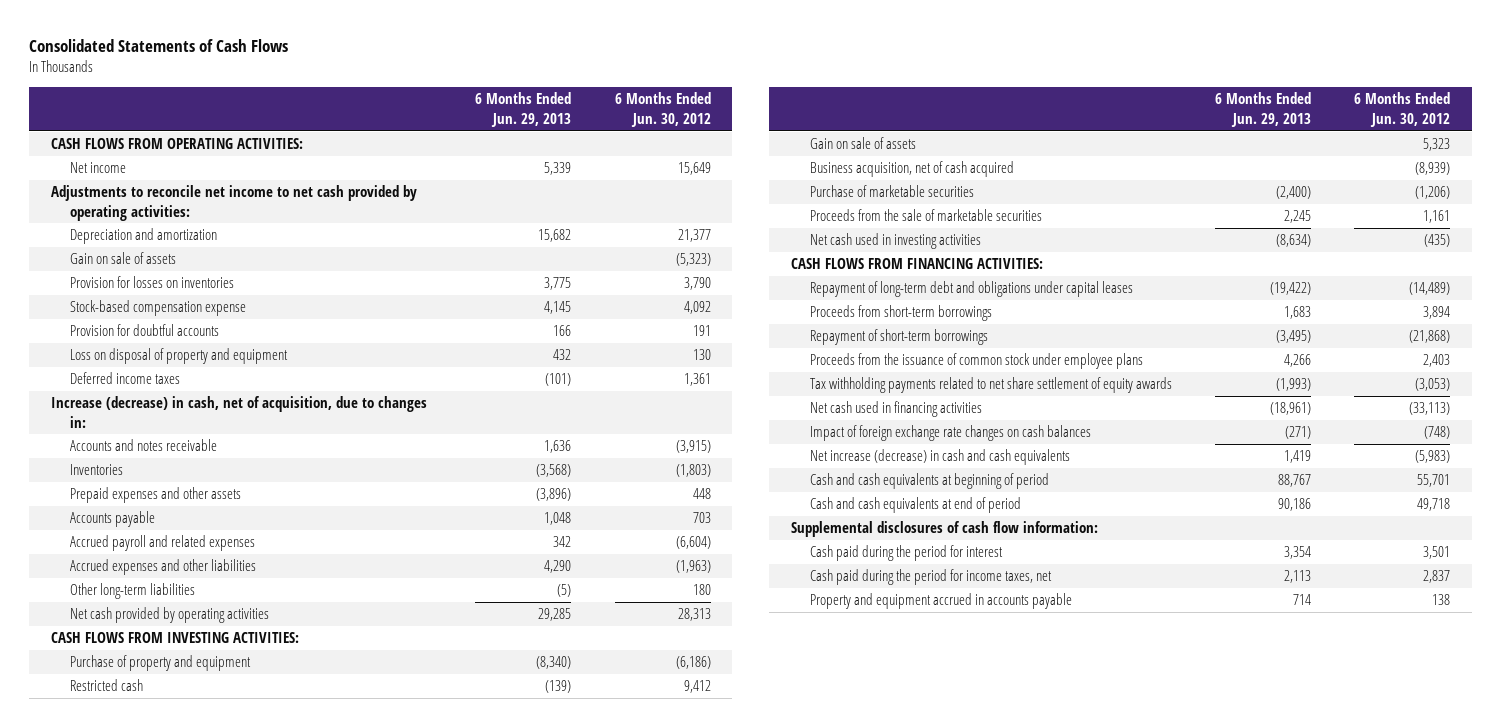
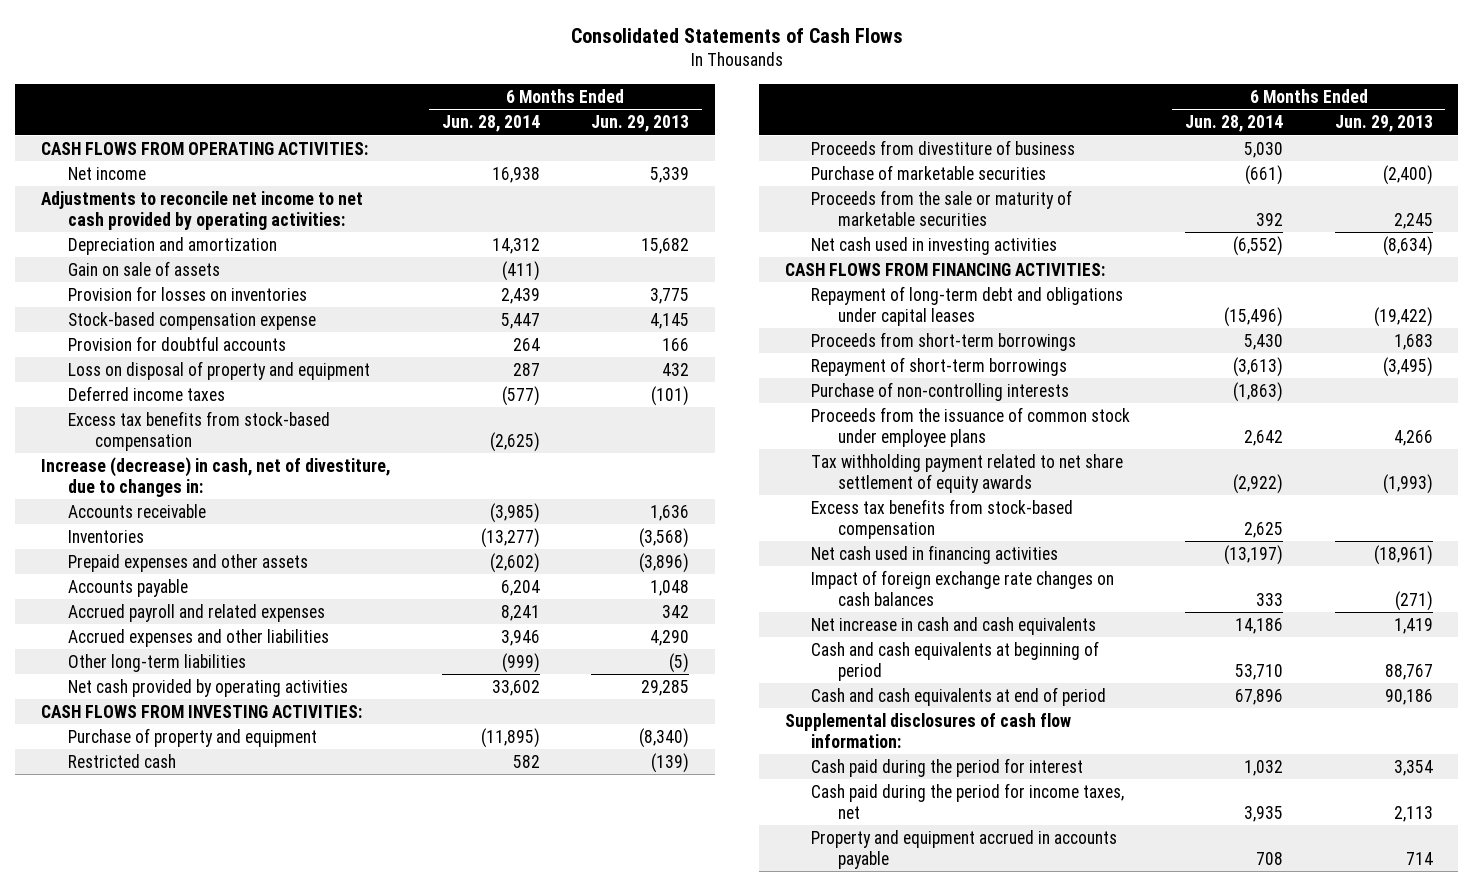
- | 6 Months Ended Jun. 29, 2013 | 6 Months Ended Jun. 30, 2012
+ | 6 Months Ended Jun. 28, 2014 | 6 Months Ended Jun. 29, 2013
- Increase (decrease) in cash, net of acquisition, due to changes in:
- Accounts and notes receivable | 1,636 | (3,915)
+ Excess tax benefits from stock-based compensation | (2,625) |
+ Increase (decrease) in cash, net of divestiture, due to changes in:
+ Accounts receivable | (3,985) | 1,636
- Gain on sale of assets | | 5,323
- Business acquisition, net of cash acquired | | (8,939)
+ Proceeds from divestiture of business | 5,030 |
- Proceeds from the sale of marketable securities | 2,245 | 1,161
+ Proceeds from the sale or maturity of marketable securities | 392 | 2,245
+ Purchase of non-controlling interests | (1,863) |
- Tax withholding payments related to net share settlement of equity awards | (1,993) | (3,053)
+ Tax withholding payment related to net share settlement of equity awards | (2,922) | (1,993)
+ Excess tax benefits from stock-based compensation | 2,625 |
- Net increase (decrease) in cash and cash equivalents | 1,419 | (5,983)
+ Net increase in cash and cash equivalents | 14,186 | 1,419

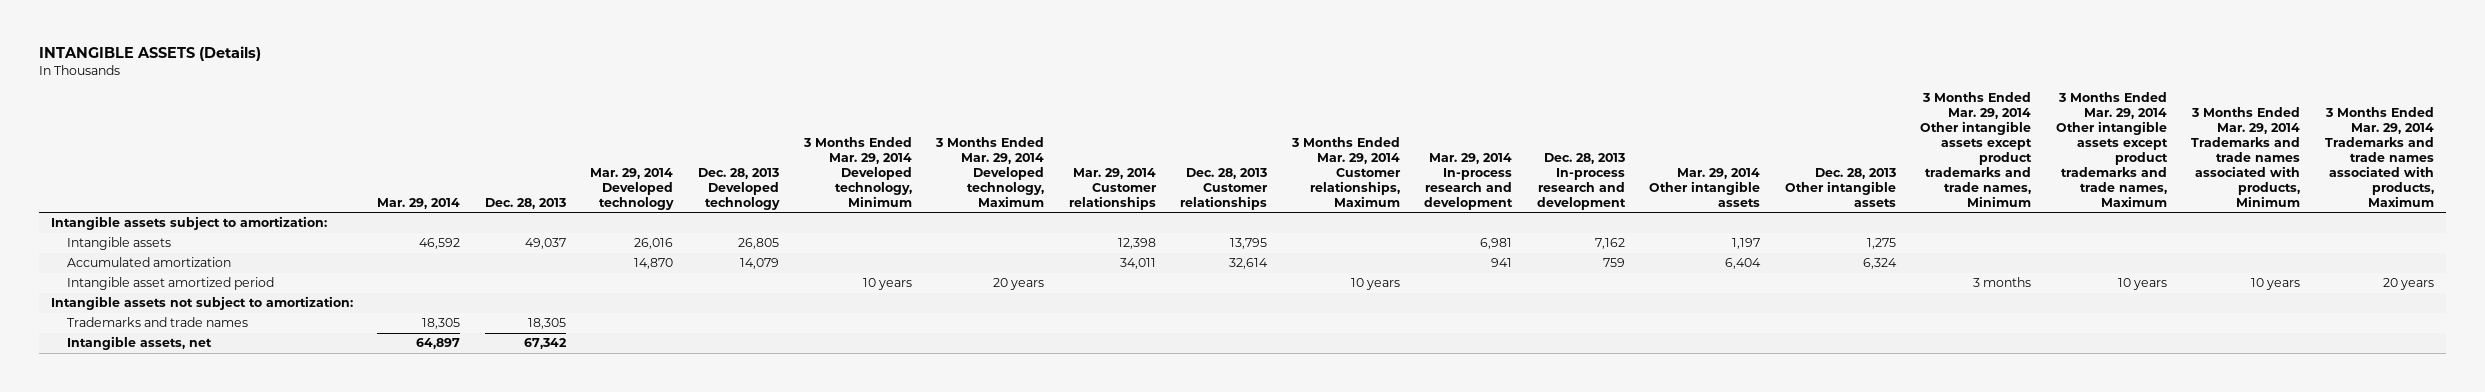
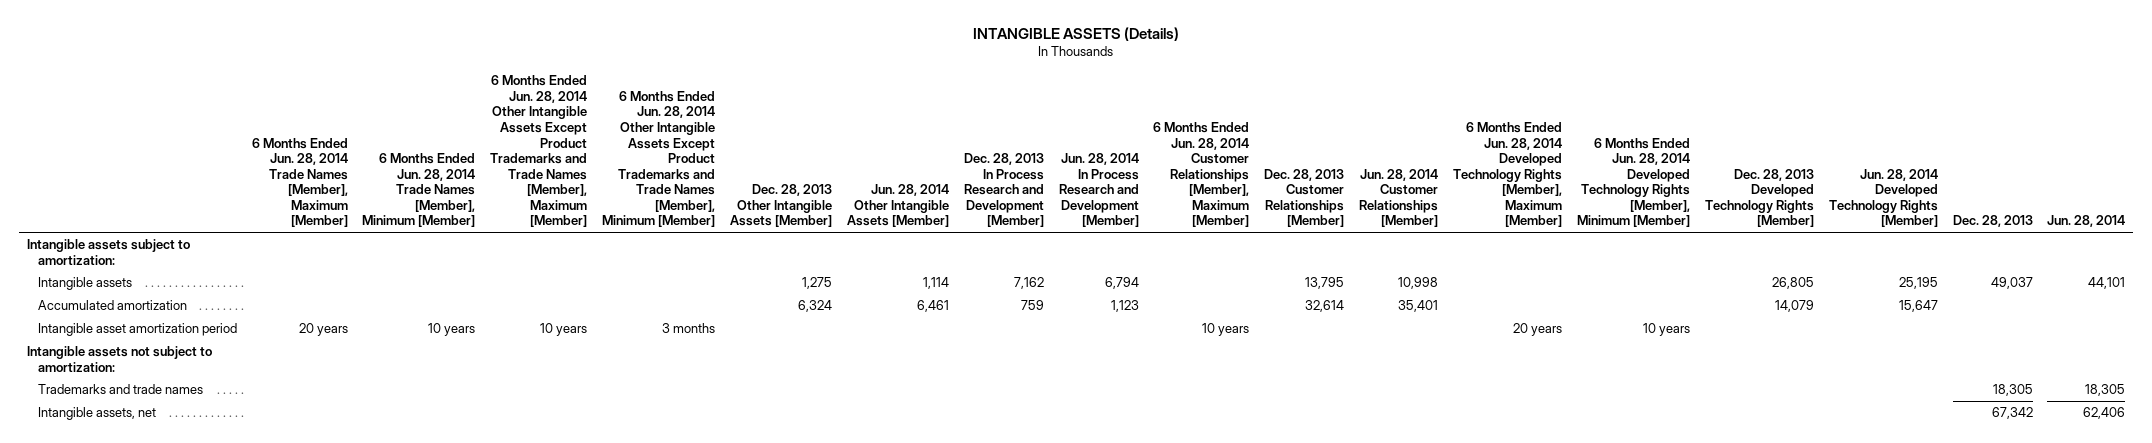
- | Mar. 29, 2014 | Dec. 28, 2013 | Mar. 29, 2014 Developed technology | Dec. 28, 2013 Developed technology | 3 Months Ended Mar. 29, 2014 Developed technology, Minimum | 3 Months Ended Mar. 29, 2014 Developed technology, Maximum | Mar. 29, 2014 Customer relationships | Dec. 28, 2013 Customer relationships | 3 Months Ended Mar. 29, 2014 Customer relationships, Maximum | Mar. 29, 2014 In-process research and development | Dec. 28, 2013 In-process research and development | Mar. 29, 2014 Other intangible assets | Dec. 28, 2013 Other intangible assets | 3 Months Ended Mar. 29, 2014 Other intangible assets except product trademarks and trade names, Minimum | 3 Months Ended Mar. 29, 2014 Other intangible assets except product trademarks and trade names, Maximum | 3 Months Ended Mar. 29, 2014 Trademarks and trade names associated with products, Minimum | 3 Months Ended Mar. 29, 2014 Trademarks and trade names associated with products, Maximum
+ | 6 Months Ended Jun. 28, 2014 Trade Names [Member], Maximum [Member] | 6 Months Ended Jun. 28, 2014 Trade Names [Member], Minimum [Member] | 6 Months Ended Jun. 28, 2014 Other Intangible Assets Except Product Trademarks and Trade Names [Member], Maximum [Member] | 6 Months Ended Jun. 28, 2014 Other Intangible Assets Except Product Trademarks and Trade Names [Member], Minimum [Member] | Dec. 28, 2013 Other Intangible Assets [Member] | Jun. 28, 2014 Other Intangible Assets [Member] | Dec. 28, 2013 In Process Research and Development [Member] | Jun. 28, 2014 In Process Research and Development [Member] | 6 Months Ended Jun. 28, 2014 Customer Relationships [Member], Maximum [Member] | Dec. 28, 2013 Customer Relationships [Member] | Jun. 28, 2014 Customer Relationships [Member] | 6 Months Ended Jun. 28, 2014 Developed Technology Rights [Member], Maximum [Member] | 6 Months Ended Jun. 28, 2014 Developed Technology Rights [Member], Minimum [Member] | Dec. 28, 2013 Developed Technology Rights [Member] | Jun. 28, 2014 Developed Technology Rights [Member] | Dec. 28, 2013 | Jun. 28, 2014
- Intangible asset amortized period | | | | | 10 years | 20 years | | | 10 years | | | | | 3 months | 10 years | 10 years | 20 years
+ Intangible asset amortization period | 20 years | 10 years | 10 years | 3 months | | | | | 10 years | | | 20 years | 10 years | | | |

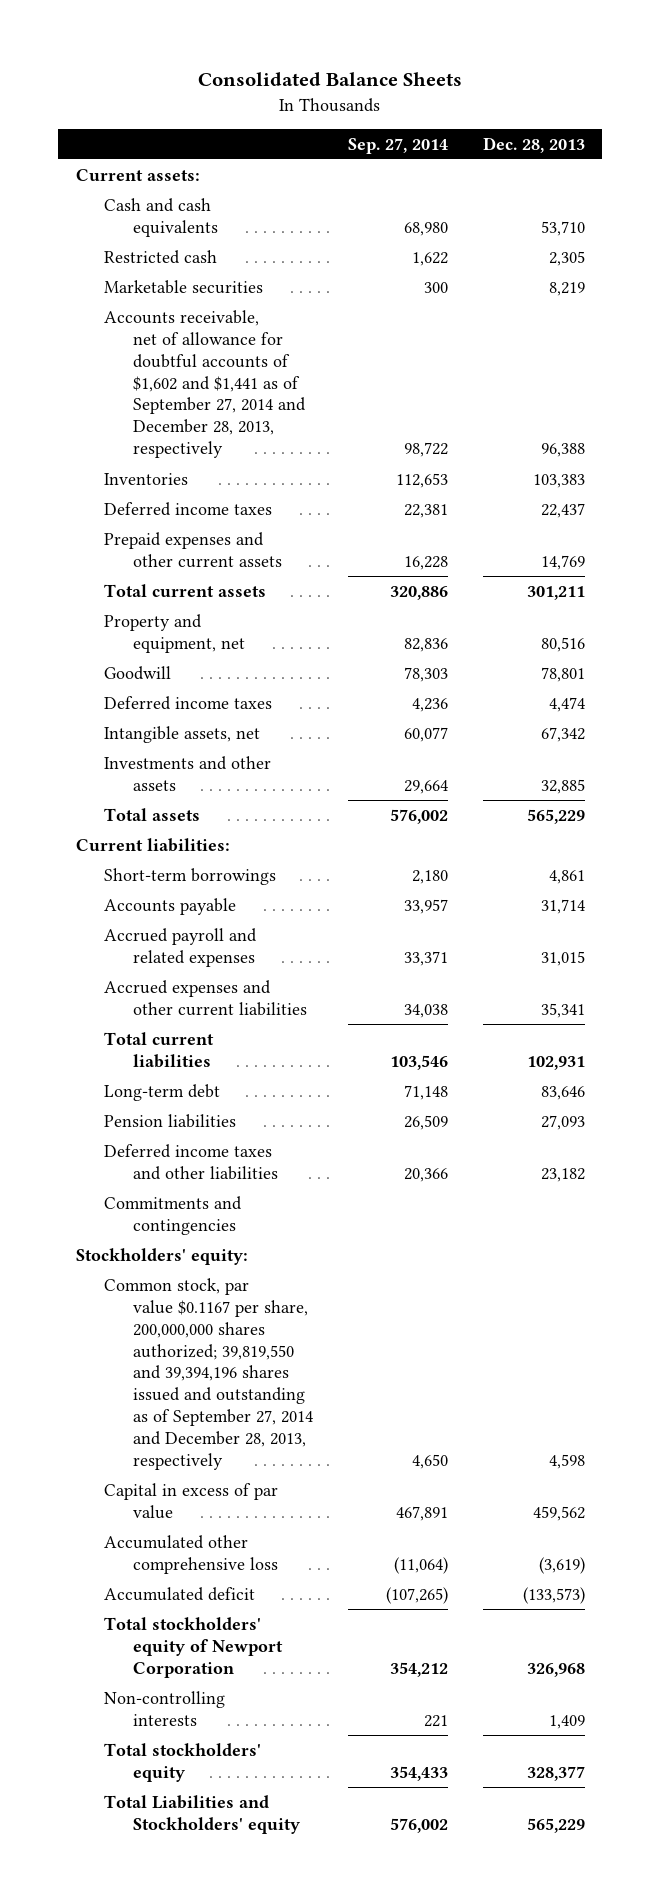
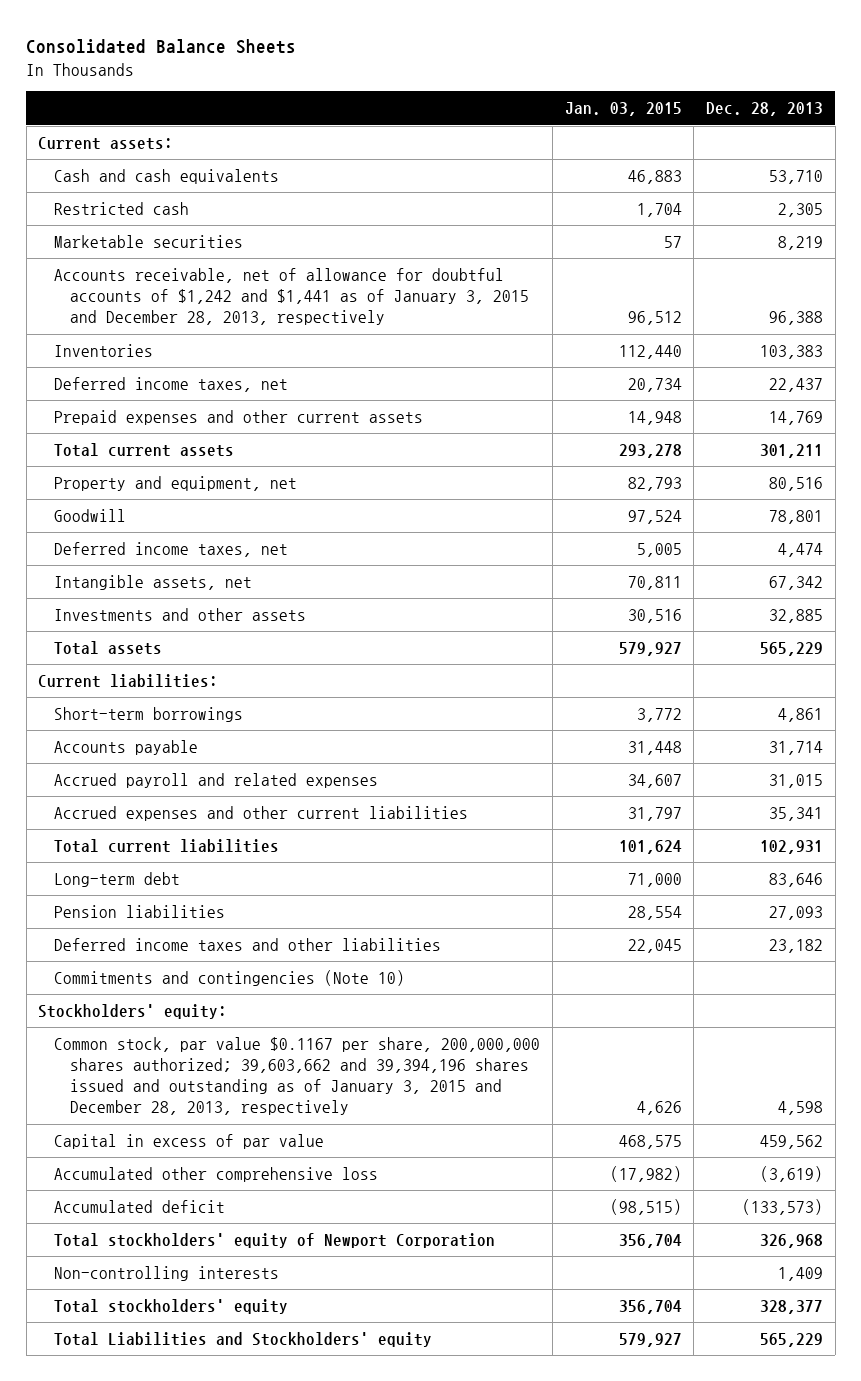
- | Sep. 27, 2014 | Dec. 28, 2013
+ | Jan. 03, 2015 | Dec. 28, 2013
- Accounts receivable, net of allowance for doubtful accounts of $1,602 and $1,441 as of September 27, 2014 and December 28, 2013, respectively | 98,722 | 96,388
+ Accounts receivable, net of allowance for doubtful accounts of $1,242 and $1,441 as of January 3, 2015 and December 28, 2013, respectively | 96,512 | 96,388
- Deferred income taxes | 22,381 | 22,437
+ Deferred income taxes, net | 20,734 | 22,437
- Deferred income taxes | 4,236 | 4,474
+ Deferred income taxes, net | 5,005 | 4,474
- Commitments and contingencies
+ Commitments and contingencies (Note 10)
- Common stock, par value $0.1167 per share, 200,000,000 shares authorized; 39,819,550 and 39,394,196 shares issued and outstanding as of September 27, 2014 and December 28, 2013, respectively | 4,650 | 4,598
+ Common stock, par value $0.1167 per share, 200,000,000 shares authorized; 39,603,662 and 39,394,196 shares issued and outstanding as of January 3, 2015 and December 28, 2013, respectively | 4,626 | 4,598

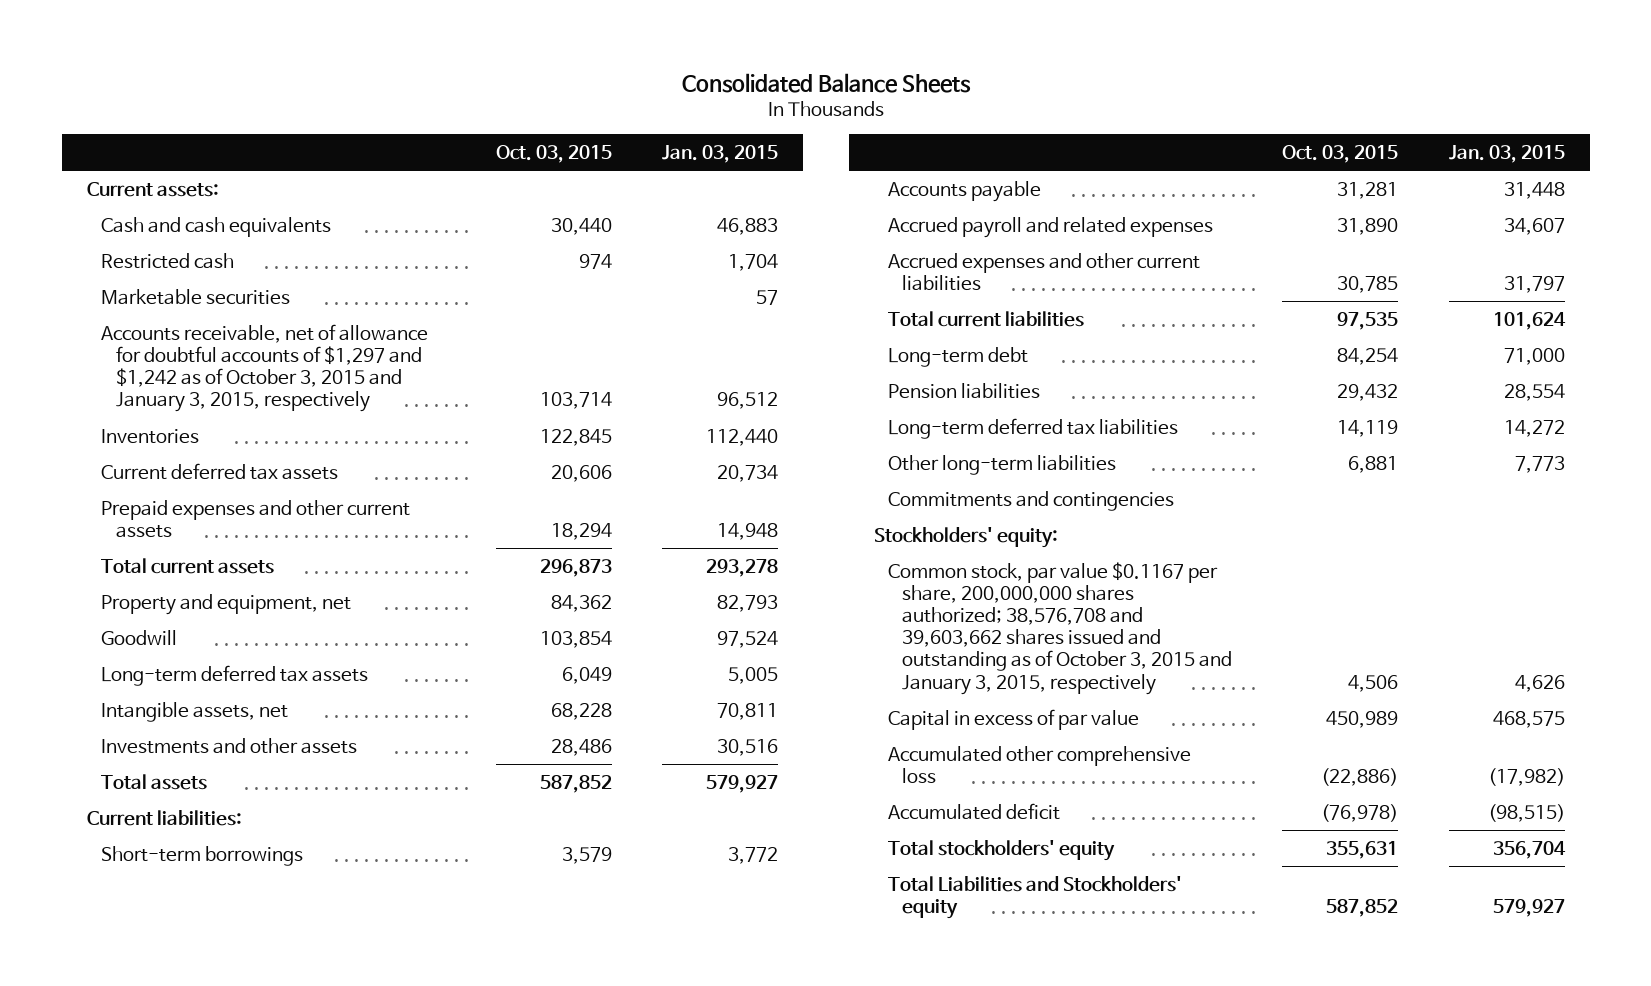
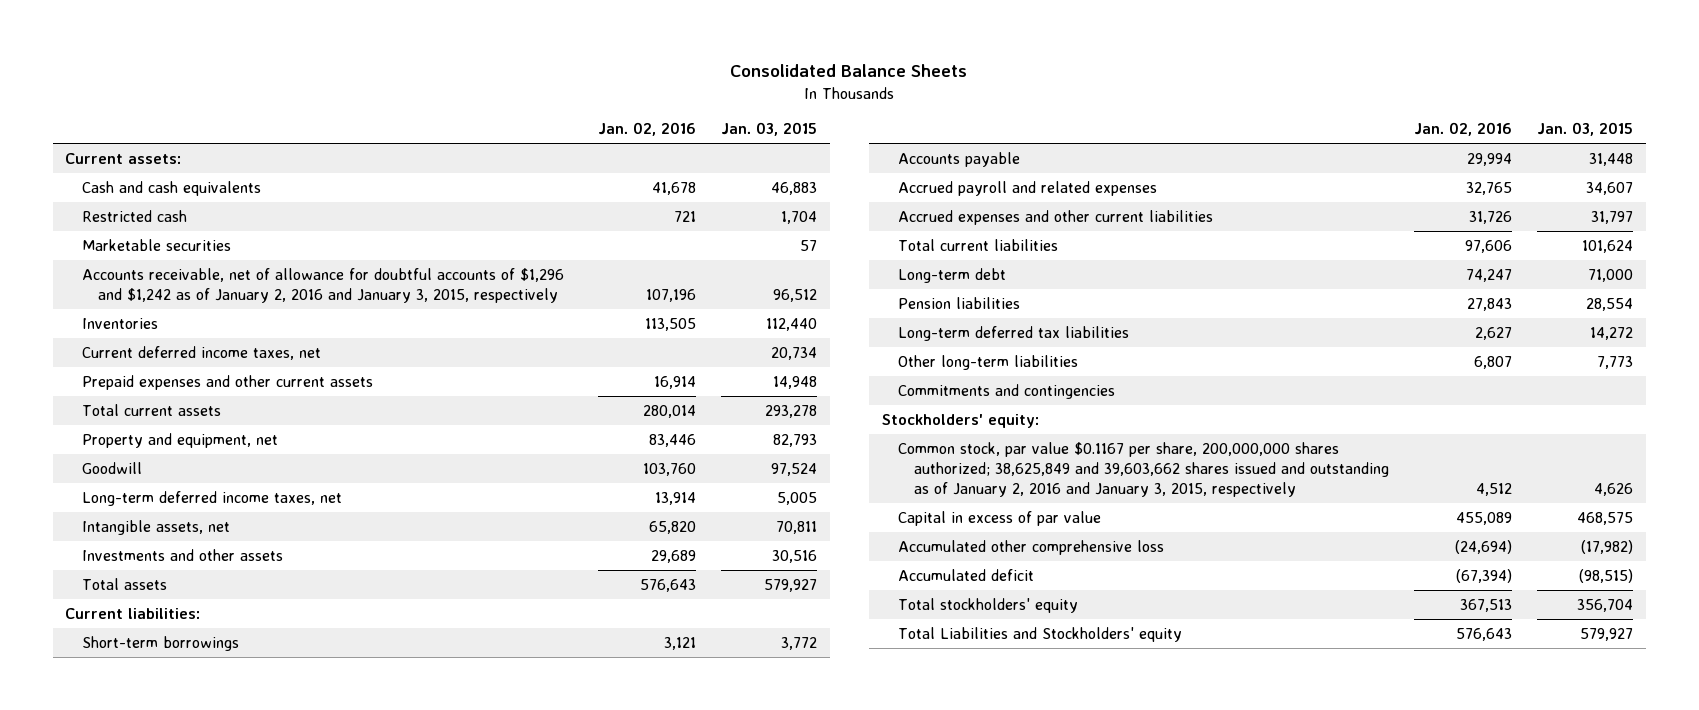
- | Oct. 03, 2015 | Jan. 03, 2015
+ | Jan. 02, 2016 | Jan. 03, 2015
- Accounts receivable, net of allowance for doubtful accounts of $1,297 and $1,242 as of October 3, 2015 and January 3, 2015, respectively | 103,714 | 96,512
+ Accounts receivable, net of allowance for doubtful accounts of $1,296 and $1,242 as of January 2, 2016 and January 3, 2015, respectively | 107,196 | 96,512
- Current deferred tax assets | 20,606 | 20,734
+ Current deferred income taxes, net | | 20,734
- Long-term deferred tax assets | 6,049 | 5,005
+ Long-term deferred income taxes, net | 13,914 | 5,005
- Common stock, par value $0.1167 per share, 200,000,000 shares authorized; 38,576,708 and 39,603,662 shares issued and outstanding as of October 3, 2015 and January 3, 2015, respectively | 4,506 | 4,626
+ Common stock, par value $0.1167 per share, 200,000,000 shares authorized; 38,625,849 and 39,603,662 shares issued and outstanding as of January 2, 2016 and January 3, 2015, respectively | 4,512 | 4,626

